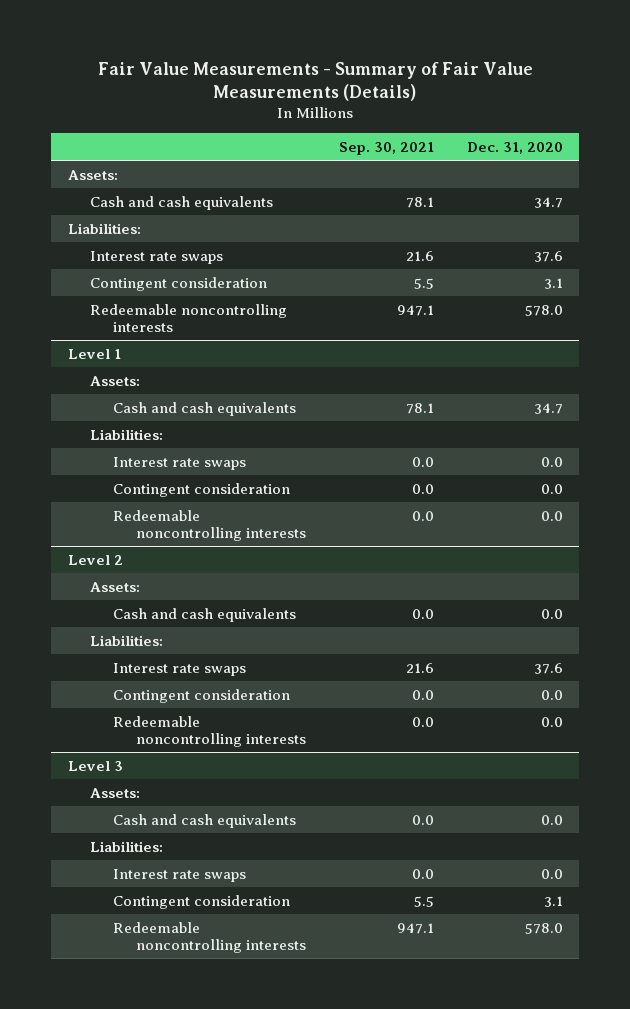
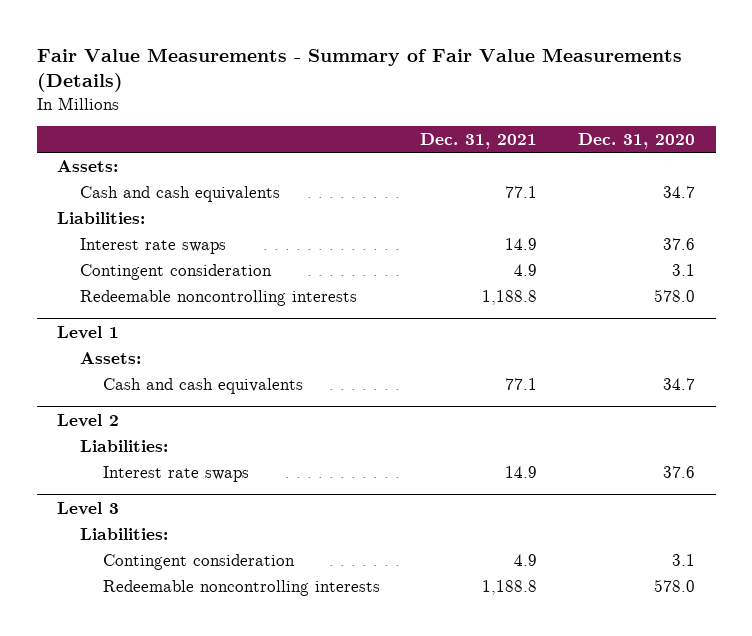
- | Sep. 30, 2021 | Dec. 31, 2020
+ | Dec. 31, 2021 | Dec. 31, 2020
@ Level 1
- Liabilities:
- Interest rate swaps | 0.0 | 0.0
- Contingent consideration | 0.0 | 0.0
- Redeemable noncontrolling interests | 0.0 | 0.0
@ Level 2
- Assets:
- Cash and cash equivalents | 0.0 | 0.0
- Contingent consideration | 0.0 | 0.0
- Redeemable noncontrolling interests | 0.0 | 0.0
@ Level 3
- Assets:
- Cash and cash equivalents | 0.0 | 0.0
- Interest rate swaps | 0.0 | 0.0

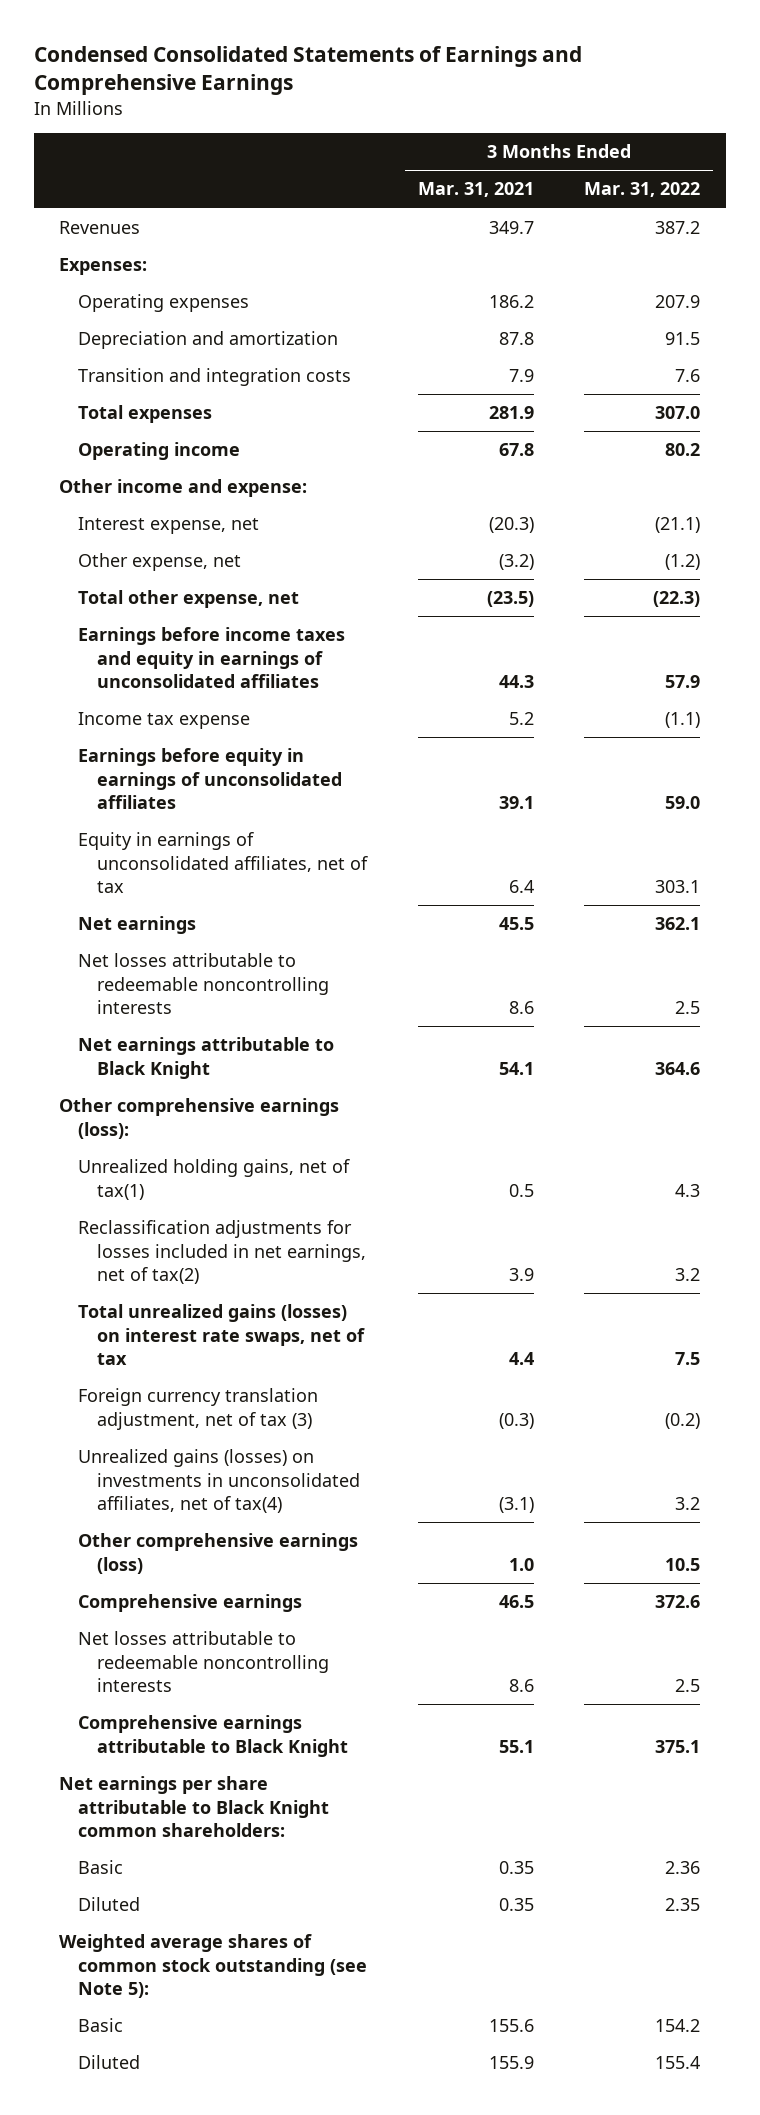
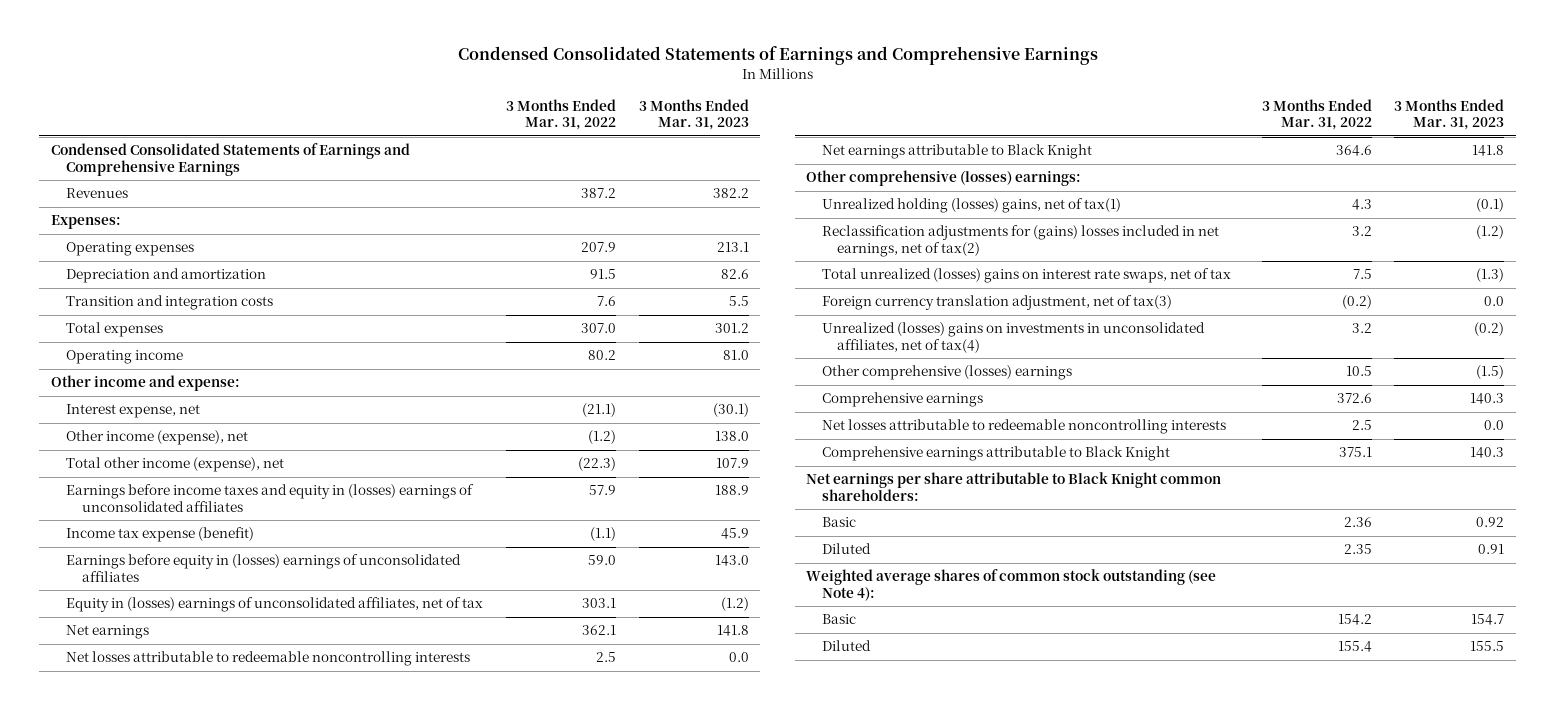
- | 3 Months Ended Mar. 31, 2021 | 3 Months Ended Mar. 31, 2022
+ | 3 Months Ended Mar. 31, 2022 | 3 Months Ended Mar. 31, 2023
+ Condensed Consolidated Statements of Earnings and Comprehensive Earnings
- Other expense, net | (3.2) | (1.2)
- Total other expense, net | (23.5) | (22.3)
- Earnings before income taxes and equity in earnings of unconsolidated affiliates | 44.3 | 57.9
- Income tax expense | 5.2 | (1.1)
- Earnings before equity in earnings of unconsolidated affiliates | 39.1 | 59.0
- Equity in earnings of unconsolidated affiliates, net of tax | 6.4 | 303.1
+ Other income (expense), net | (1.2) | 138.0
+ Total other income (expense), net | (22.3) | 107.9
+ Earnings before income taxes and equity in (losses) earnings of unconsolidated affiliates | 57.9 | 188.9
+ Income tax expense (benefit) | (1.1) | 45.9
+ Earnings before equity in (losses) earnings of unconsolidated affiliates | 59.0 | 143.0
+ Equity in (losses) earnings of unconsolidated affiliates, net of tax | 303.1 | (1.2)
- Other comprehensive earnings (loss):
- Unrealized holding gains, net of tax(1) | 0.5 | 4.3
- Reclassification adjustments for losses included in net earnings, net of tax(2) | 3.9 | 3.2
- Total unrealized gains (losses) on interest rate swaps, net of tax | 4.4 | 7.5
- Foreign currency translation adjustment, net of tax (3) | (0.3) | (0.2)
- Unrealized gains (losses) on investments in unconsolidated affiliates, net of tax(4) | (3.1) | 3.2
- Other comprehensive earnings (loss) | 1.0 | 10.5
+ Other comprehensive (losses) earnings:
+ Unrealized holding (losses) gains, net of tax(1) | 4.3 | (0.1)
+ Reclassification adjustments for (gains) losses included in net earnings, net of tax(2) | 3.2 | (1.2)
+ Total unrealized (losses) gains on interest rate swaps, net of tax | 7.5 | (1.3)
+ Foreign currency translation adjustment, net of tax(3) | (0.2) | 0.0
+ Unrealized (losses) gains on investments in unconsolidated affiliates, net of tax(4) | 3.2 | (0.2)
+ Other comprehensive (losses) earnings | 10.5 | (1.5)
- Weighted average shares of common stock outstanding (see Note 5):
+ Weighted average shares of common stock outstanding (see Note 4):

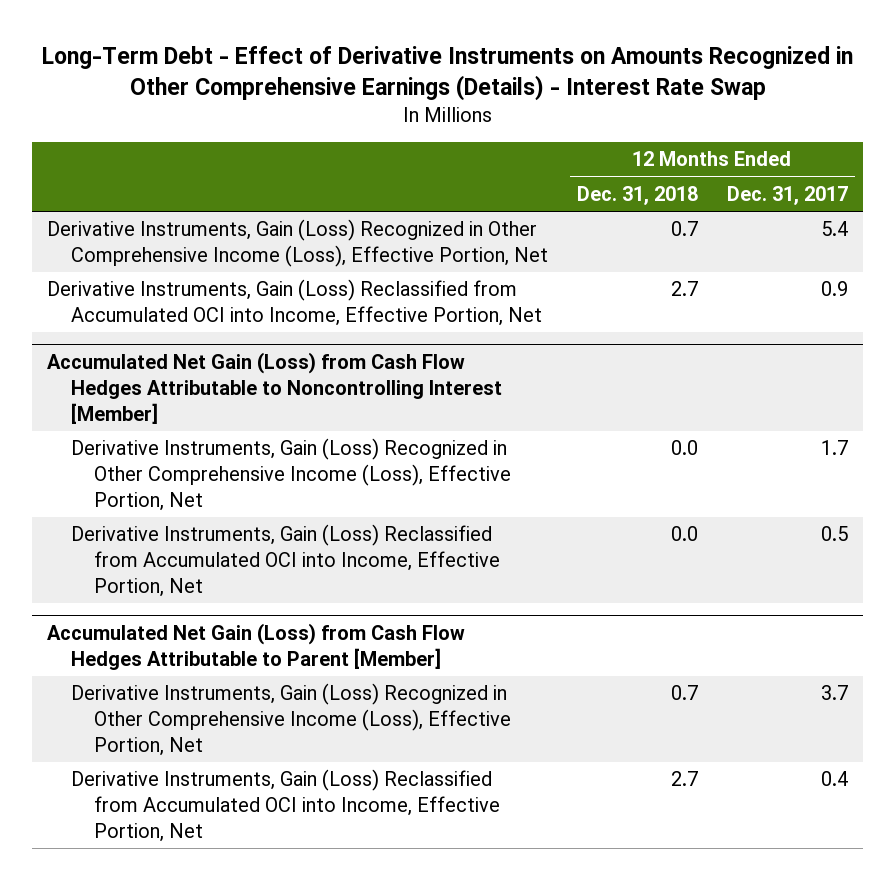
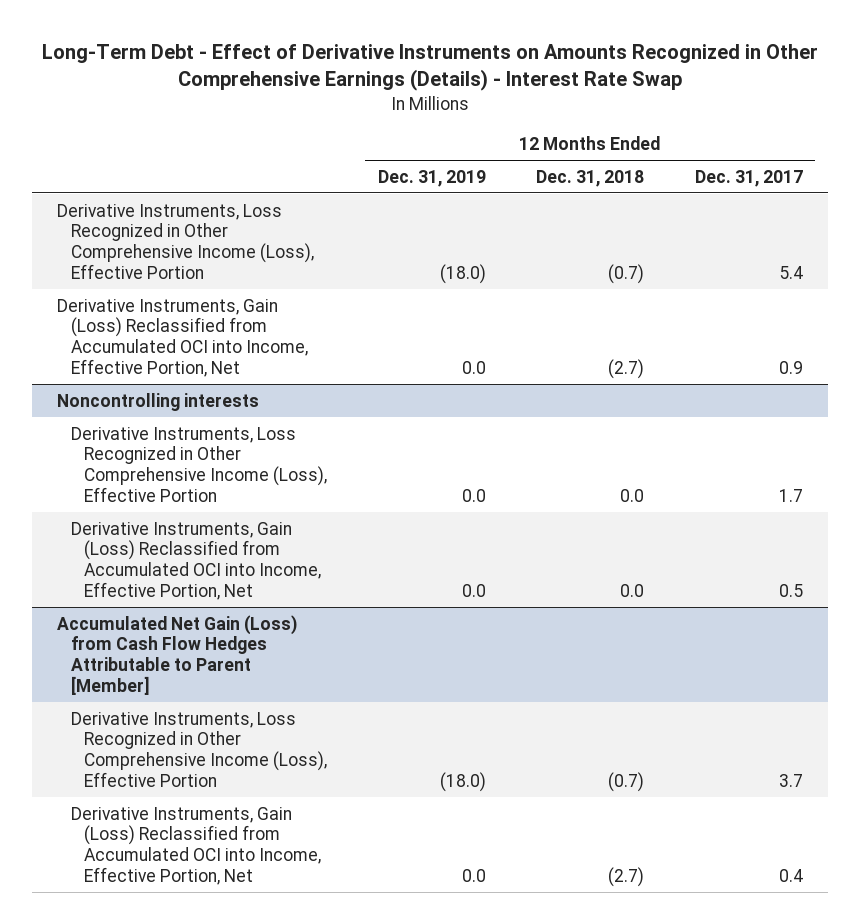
- | 12 Months Ended Dec. 31, 2018 | 12 Months Ended Dec. 31, 2017
+ | 12 Months Ended Dec. 31, 2019 | 12 Months Ended Dec. 31, 2018 | 12 Months Ended Dec. 31, 2017
- Derivative Instruments, Gain (Loss) Recognized in Other Comprehensive Income (Loss), Effective Portion, Net | 0.7 | 5.4
- Derivative Instruments, Gain (Loss) Reclassified from Accumulated OCI into Income, Effective Portion, Net | 2.7 | 0.9
- Accumulated Net Gain (Loss) from Cash Flow Hedges Attributable to Noncontrolling Interest [Member]
- Derivative Instruments, Gain (Loss) Recognized in Other Comprehensive Income (Loss), Effective Portion, Net | 0.0 | 1.7
+ Derivative Instruments, Loss Recognized in Other Comprehensive Income (Loss), Effective Portion | (18.0) | (0.7) | 5.4
+ Derivative Instruments, Gain (Loss) Reclassified from Accumulated OCI into Income, Effective Portion, Net | 0.0 | (2.7) | 0.9
+ Noncontrolling interests
+ Derivative Instruments, Loss Recognized in Other Comprehensive Income (Loss), Effective Portion | 0.0 | 0.0 | 1.7
@ Accumulated Net Gain (Loss) from Cash Flow Hedges Attributable to Parent [Member]
- Derivative Instruments, Gain (Loss) Recognized in Other Comprehensive Income (Loss), Effective Portion, Net | 0.7 | 3.7
- Derivative Instruments, Gain (Loss) Reclassified from Accumulated OCI into Income, Effective Portion, Net | 2.7 | 0.4
+ Derivative Instruments, Loss Recognized in Other Comprehensive Income (Loss), Effective Portion | (18.0) | (0.7) | 3.7
+ Derivative Instruments, Gain (Loss) Reclassified from Accumulated OCI into Income, Effective Portion, Net | 0.0 | (2.7) | 0.4

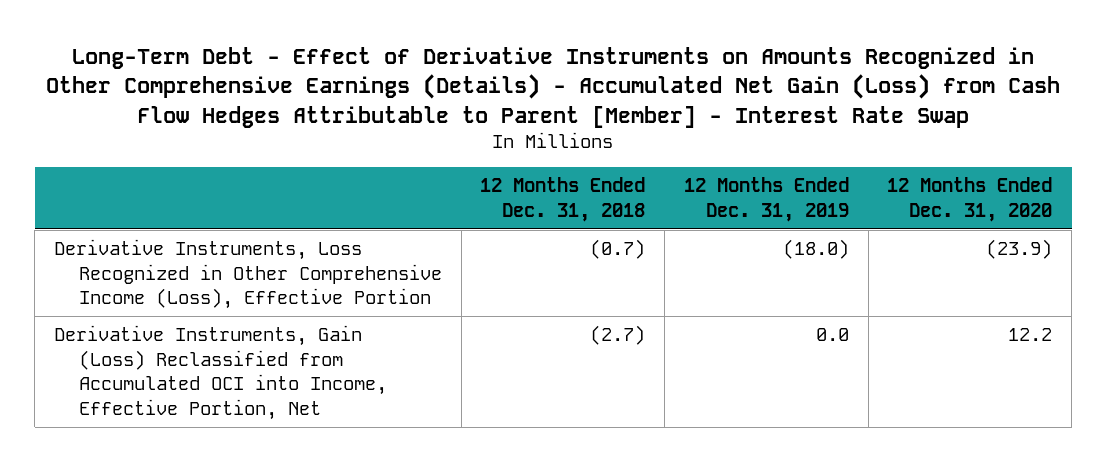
- Long-Term Debt - Effect of Derivative Instruments on Amounts Recognized in Other Comprehensive Earnings (Details) - Interest Rate Swap
+ Long-Term Debt - Effect of Derivative Instruments on Amounts Recognized in Other Comprehensive Earnings (Details) - Accumulated Net Gain (Loss) from Cash Flow Hedges Attributable to Parent [Member] - Interest Rate Swap
- | 12 Months Ended Dec. 31, 2019 | 12 Months Ended Dec. 31, 2018 | 12 Months Ended Dec. 31, 2017
+ | 12 Months Ended Dec. 31, 2018 | 12 Months Ended Dec. 31, 2019 | 12 Months Ended Dec. 31, 2020
- Noncontrolling interests
- Derivative Instruments, Loss Recognized in Other Comprehensive Income (Loss), Effective Portion | 0.0 | 0.0 | 1.7
- Derivative Instruments, Gain (Loss) Reclassified from Accumulated OCI into Income, Effective Portion, Net | 0.0 | 0.0 | 0.5
- Accumulated Net Gain (Loss) from Cash Flow Hedges Attributable to Parent [Member]
- Derivative Instruments, Loss Recognized in Other Comprehensive Income (Loss), Effective Portion | (18.0) | (0.7) | 3.7
- Derivative Instruments, Gain (Loss) Reclassified from Accumulated OCI into Income, Effective Portion, Net | 0.0 | (2.7) | 0.4

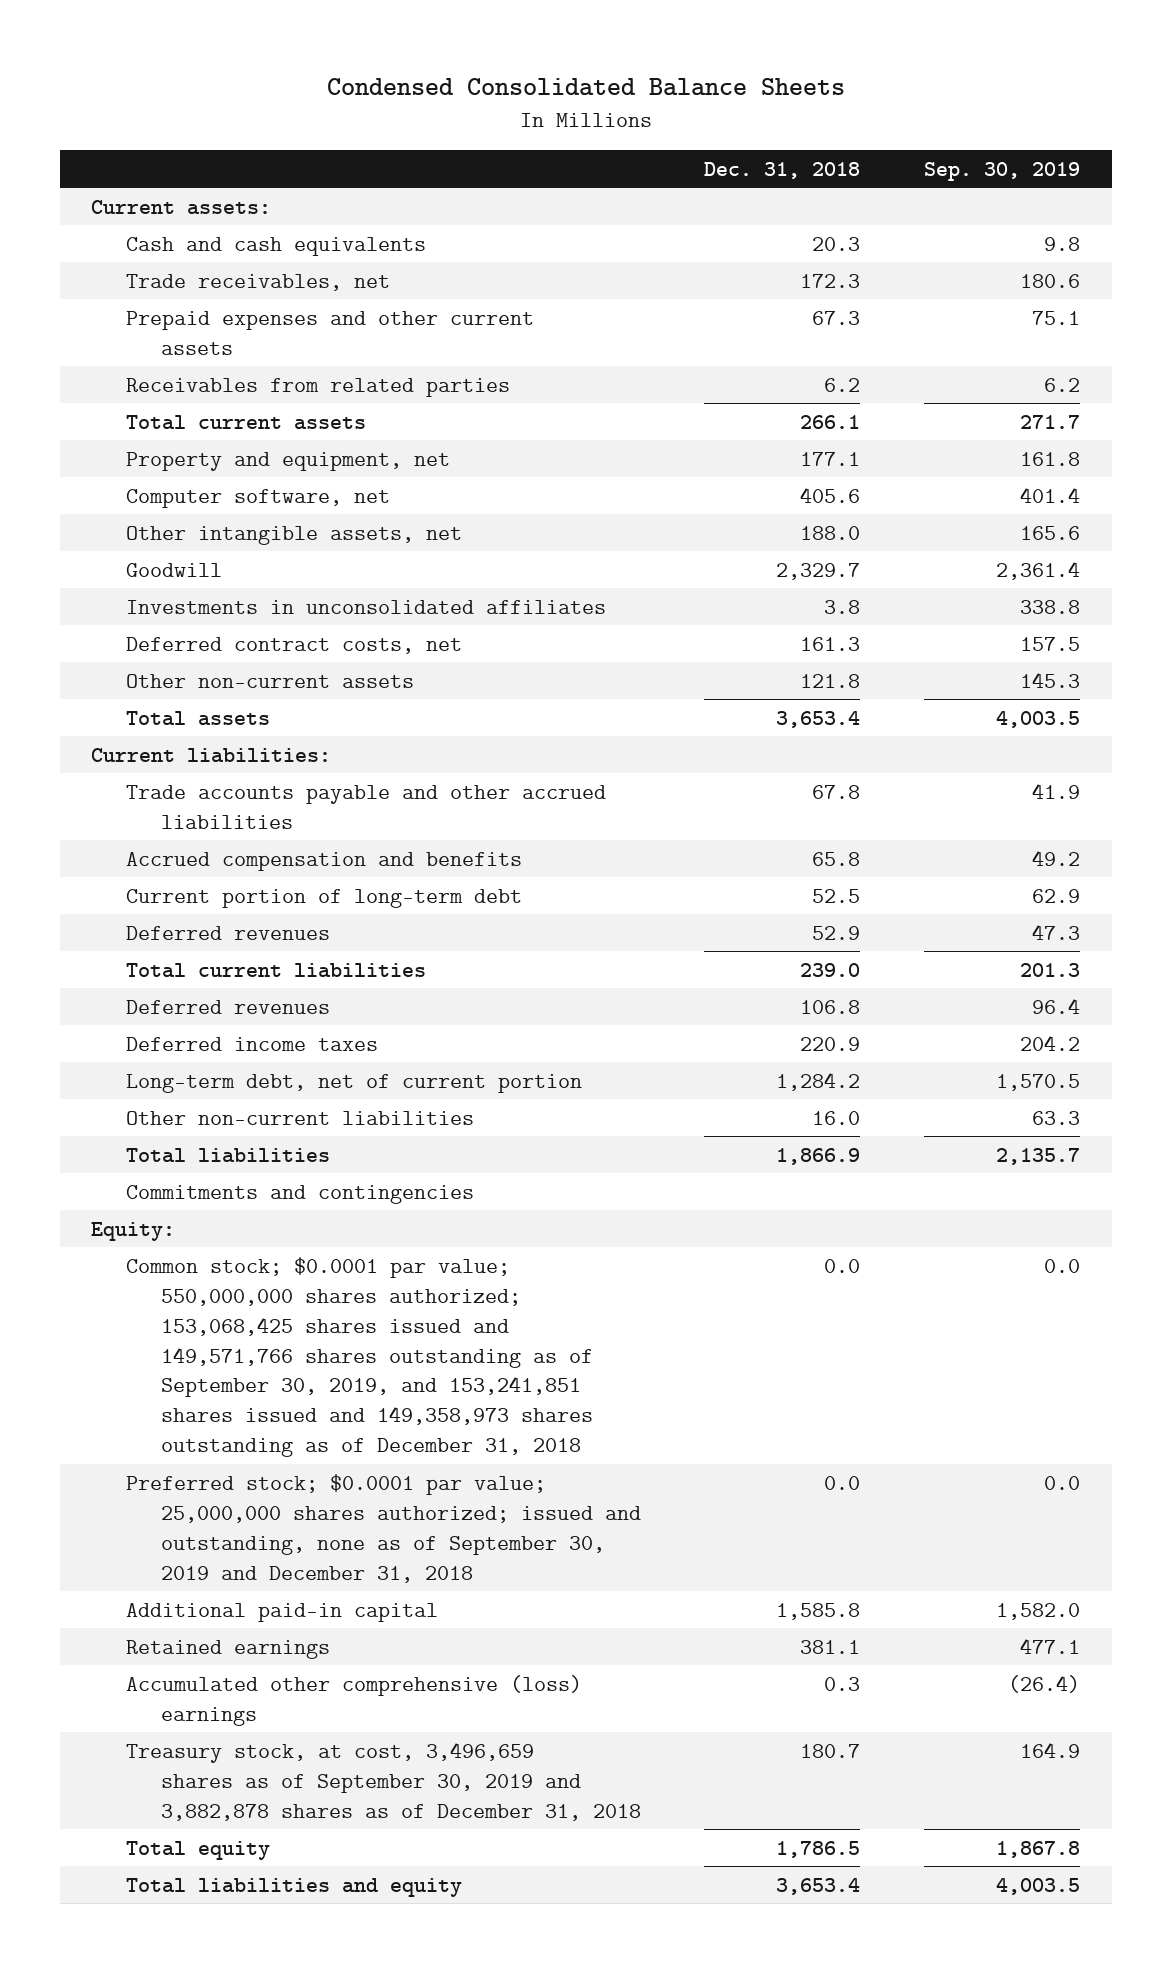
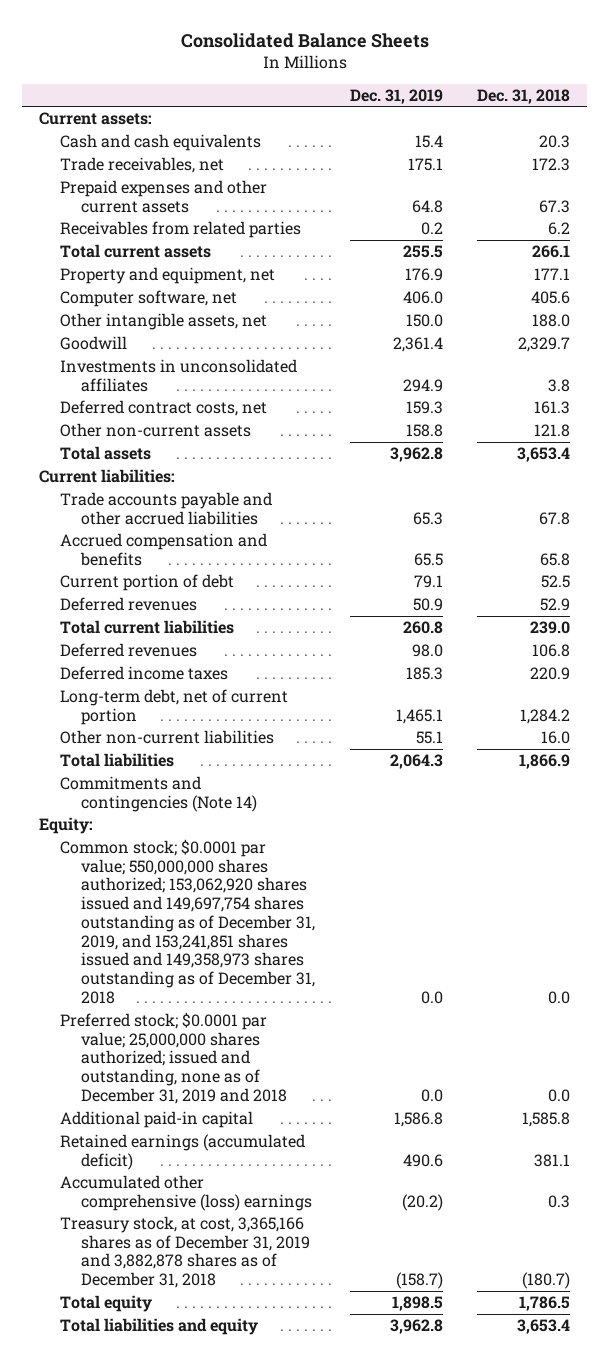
- Condensed Consolidated Balance Sheets
+ Consolidated Balance Sheets
- | Dec. 31, 2018 | Sep. 30, 2019
+ | Dec. 31, 2019 | Dec. 31, 2018
- Current portion of long-term debt | 52.5 | 62.9
+ Current portion of debt | 79.1 | 52.5
- Commitments and contingencies
+ Commitments and contingencies (Note 14)
- Common stock; $0.0001 par value; 550,000,000 shares authorized; 153,068,425 shares issued and 149,571,766 shares outstanding as of September 30, 2019, and 153,241,851 shares issued and 149,358,973 shares outstanding as of December 31, 2018 | 0.0 | 0.0
- Preferred stock; $0.0001 par value; 25,000,000 shares authorized; issued and outstanding, none as of September 30, 2019 and December 31, 2018 | 0.0 | 0.0
+ Common stock; $0.0001 par value; 550,000,000 shares authorized; 153,062,920 shares issued and 149,697,754 shares outstanding as of December 31, 2019, and 153,241,851 shares issued and 149,358,973 shares outstanding as of December 31, 2018 | 0.0 | 0.0
+ Preferred stock; $0.0001 par value; 25,000,000 shares authorized; issued and outstanding, none as of December 31, 2019 and 2018 | 0.0 | 0.0
- Retained earnings | 381.1 | 477.1
+ Retained earnings (accumulated deficit) | 490.6 | 381.1
- Treasury stock, at cost, 3,496,659 shares as of September 30, 2019 and 3,882,878 shares as of December 31, 2018 | 180.7 | 164.9
+ Treasury stock, at cost, 3,365,166 shares as of December 31, 2019 and 3,882,878 shares as of December 31, 2018 | (158.7) | (180.7)

